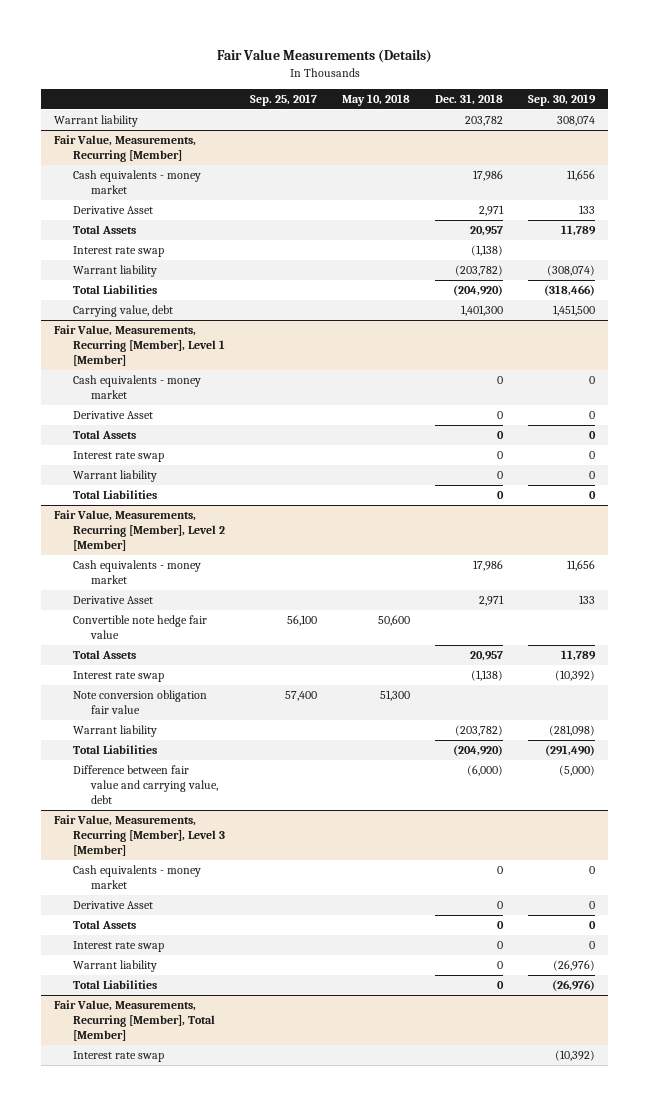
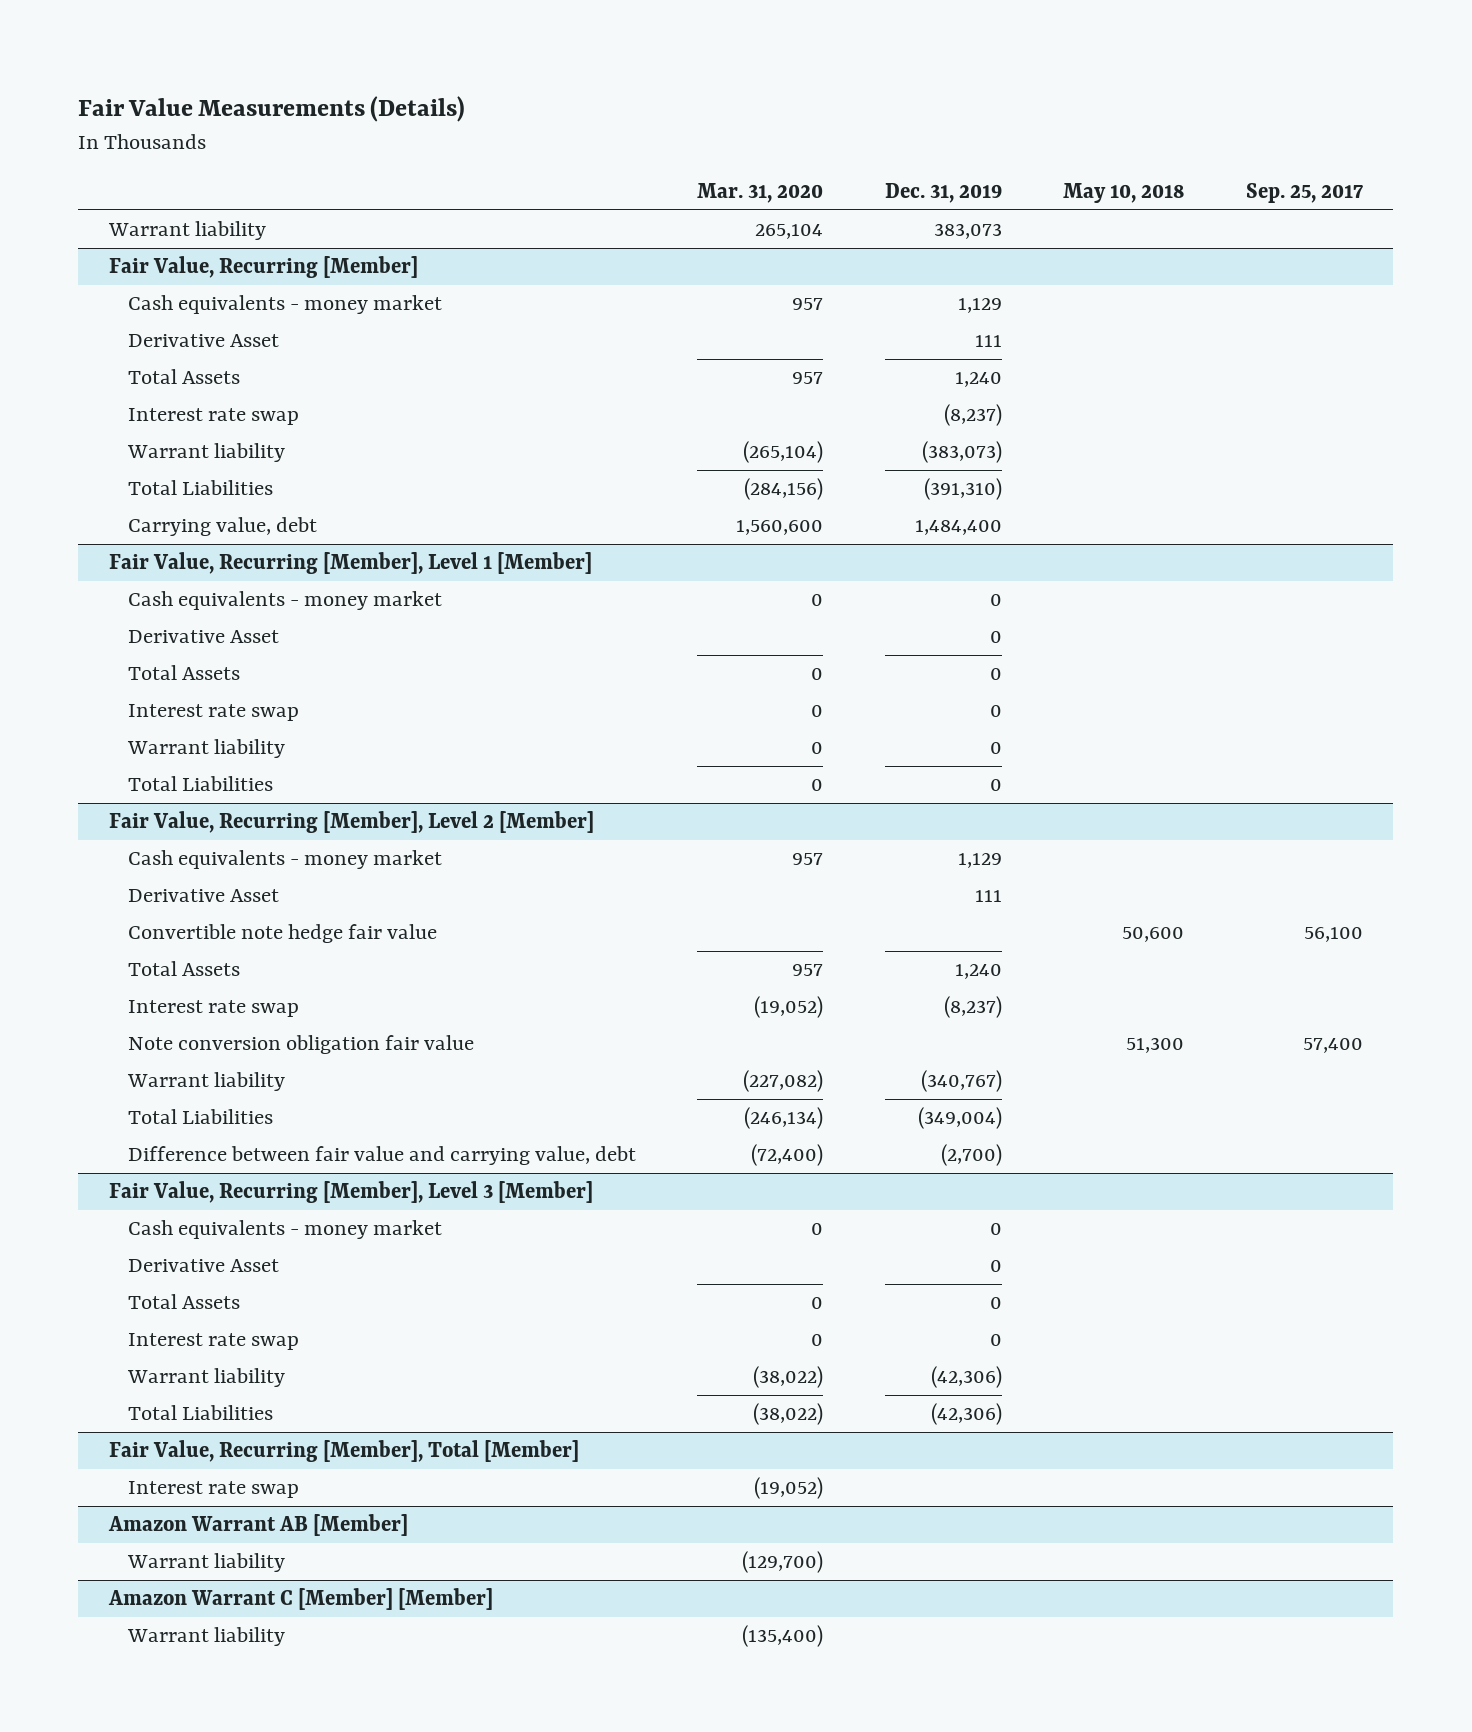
- | Sep. 25, 2017 | May 10, 2018 | Dec. 31, 2018 | Sep. 30, 2019
+ | Mar. 31, 2020 | Dec. 31, 2019 | May 10, 2018 | Sep. 25, 2017
- Fair Value, Measurements, Recurring [Member]
+ Fair Value, Recurring [Member]
- Fair Value, Measurements, Recurring [Member], Level 1 [Member]
+ Fair Value, Recurring [Member], Level 1 [Member]
- Fair Value, Measurements, Recurring [Member], Level 2 [Member]
+ Fair Value, Recurring [Member], Level 2 [Member]
- Fair Value, Measurements, Recurring [Member], Level 3 [Member]
+ Fair Value, Recurring [Member], Level 3 [Member]
- Fair Value, Measurements, Recurring [Member], Total [Member]
+ Fair Value, Recurring [Member], Total [Member]
+ Amazon Warrant AB [Member]
+ Warrant liability | (129,700) | | |
+ Amazon Warrant C [Member] [Member]
+ Warrant liability | (135,400) | | |

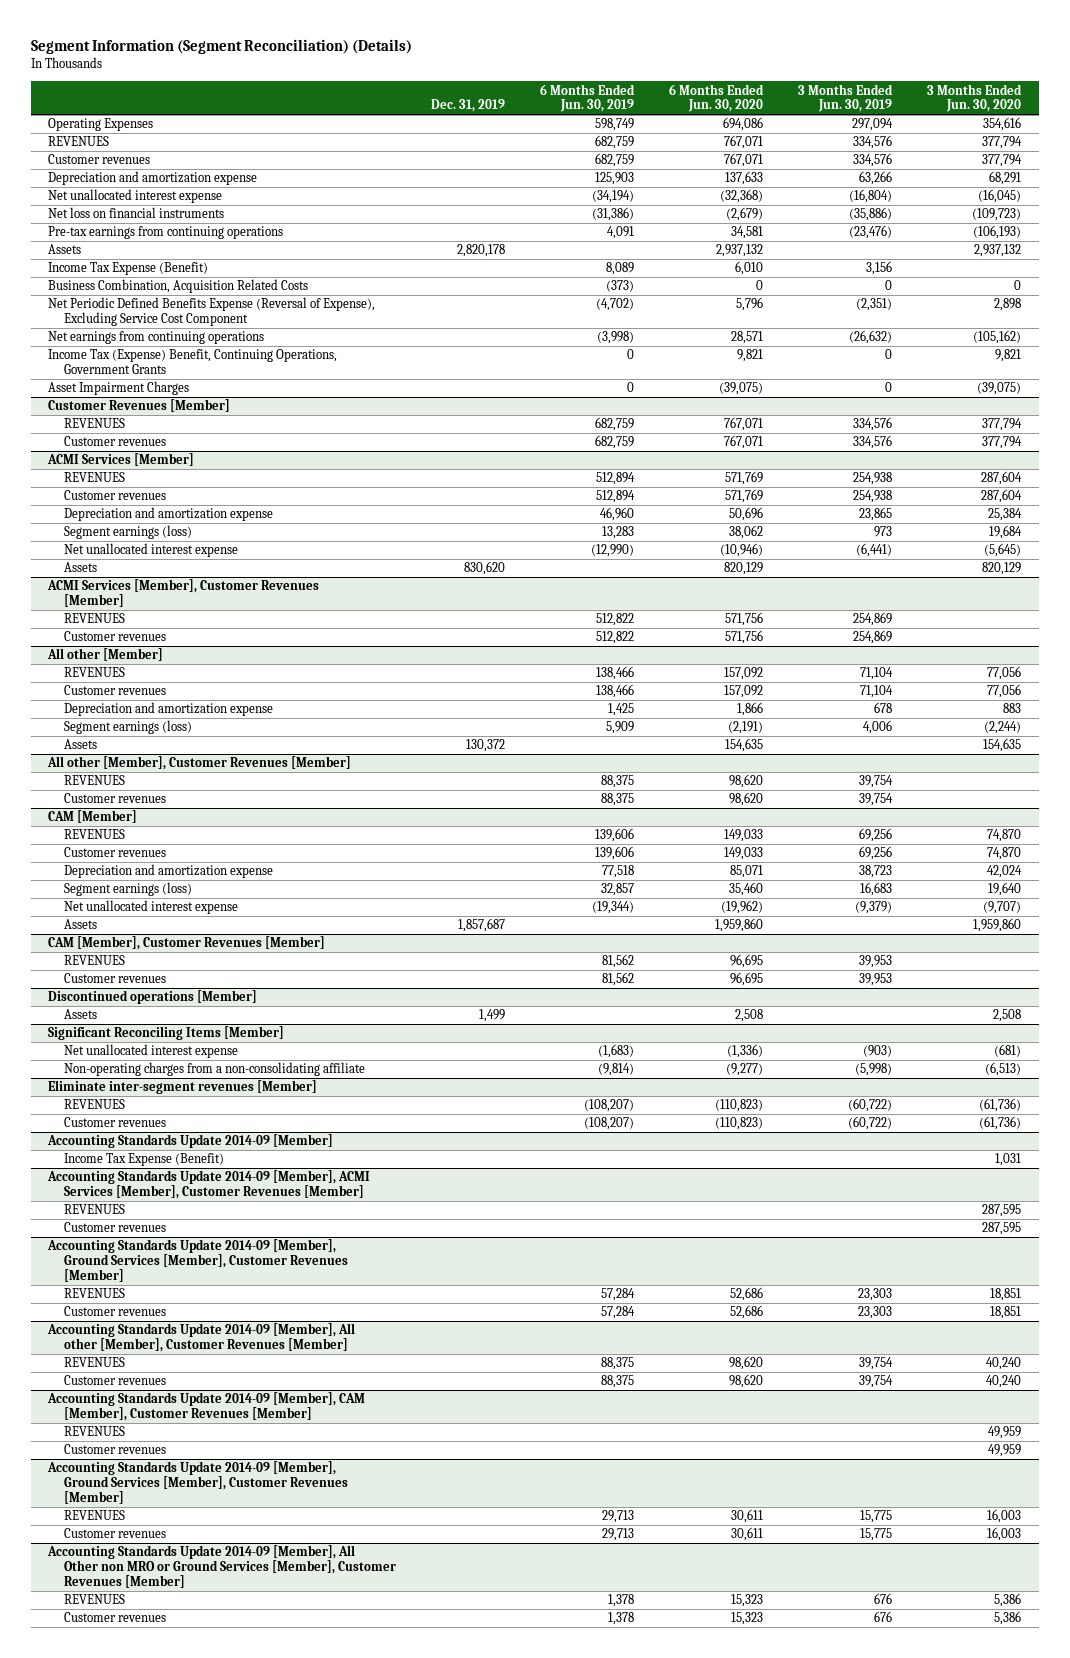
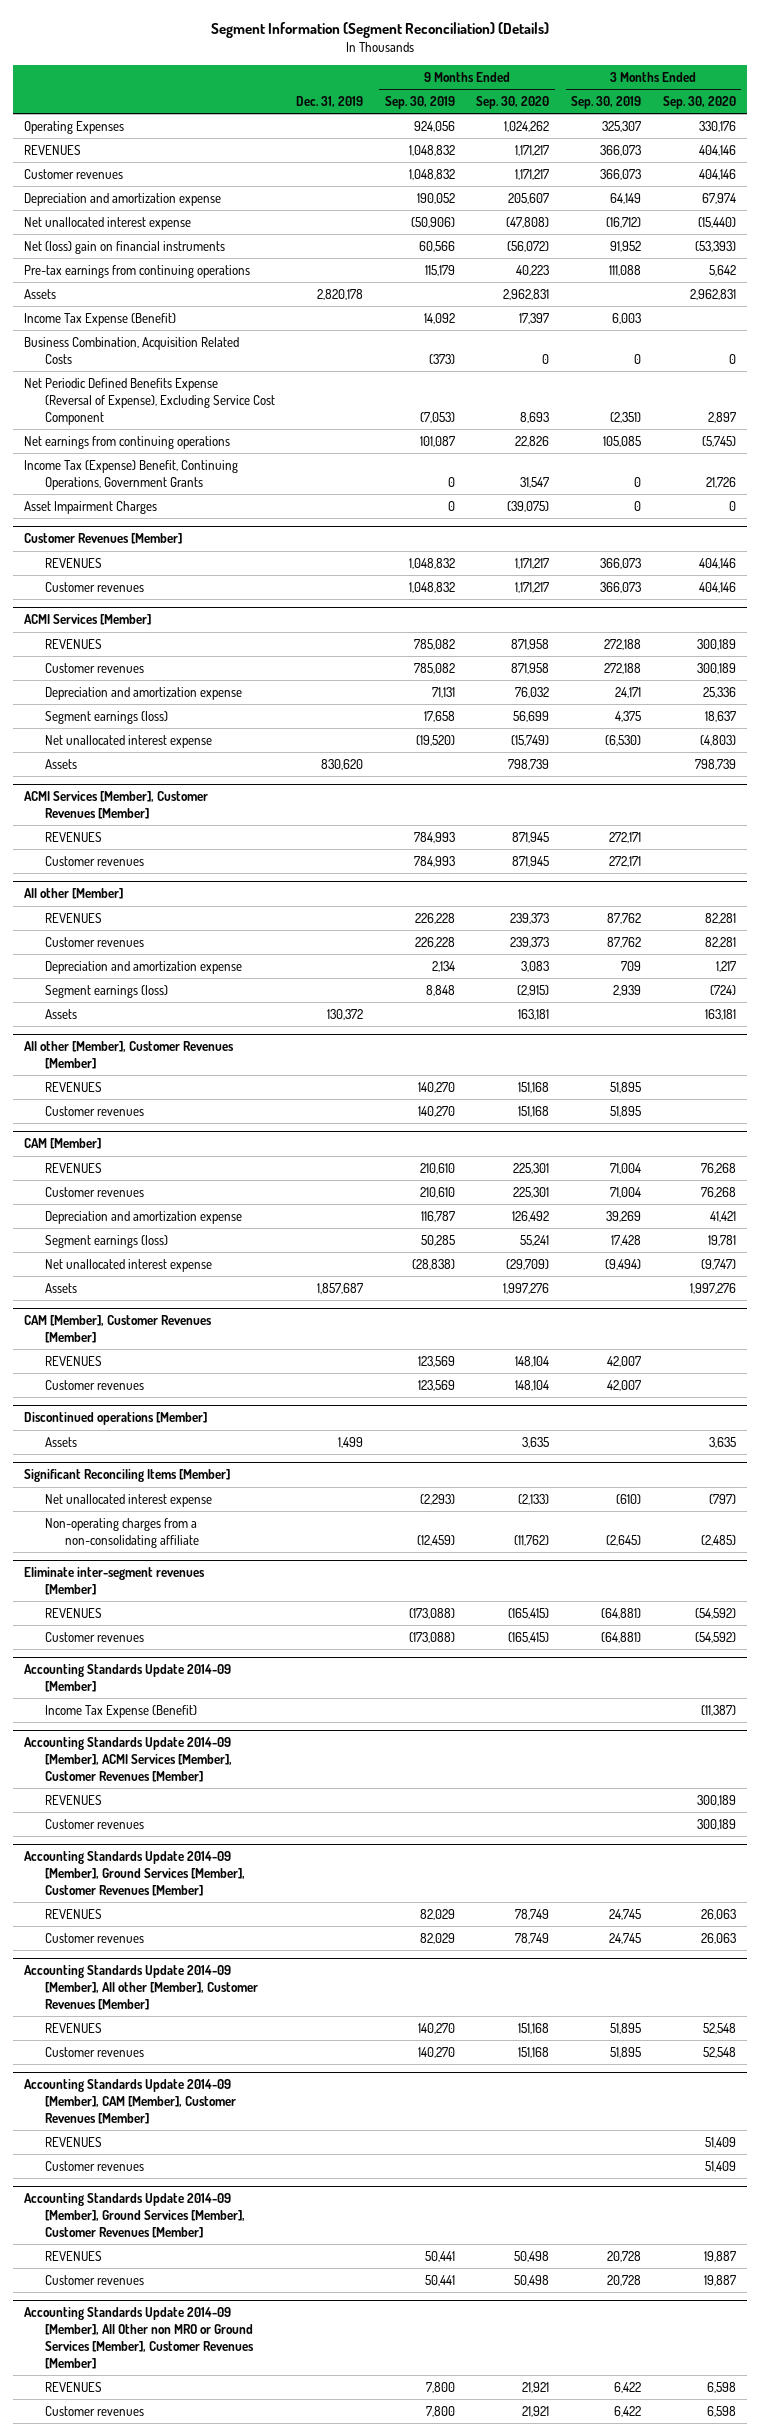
- | Dec. 31, 2019 | 6 Months Ended Jun. 30, 2019 | 6 Months Ended Jun. 30, 2020 | 3 Months Ended Jun. 30, 2019 | 3 Months Ended Jun. 30, 2020
+ | Dec. 31, 2019 | 9 Months Ended Sep. 30, 2019 | 9 Months Ended Sep. 30, 2020 | 3 Months Ended Sep. 30, 2019 | 3 Months Ended Sep. 30, 2020
- Net loss on financial instruments | | (31,386) | (2,679) | (35,886) | (109,723)
+ Net (loss) gain on financial instruments | | 60,566 | (56,072) | 91,952 | (53,393)

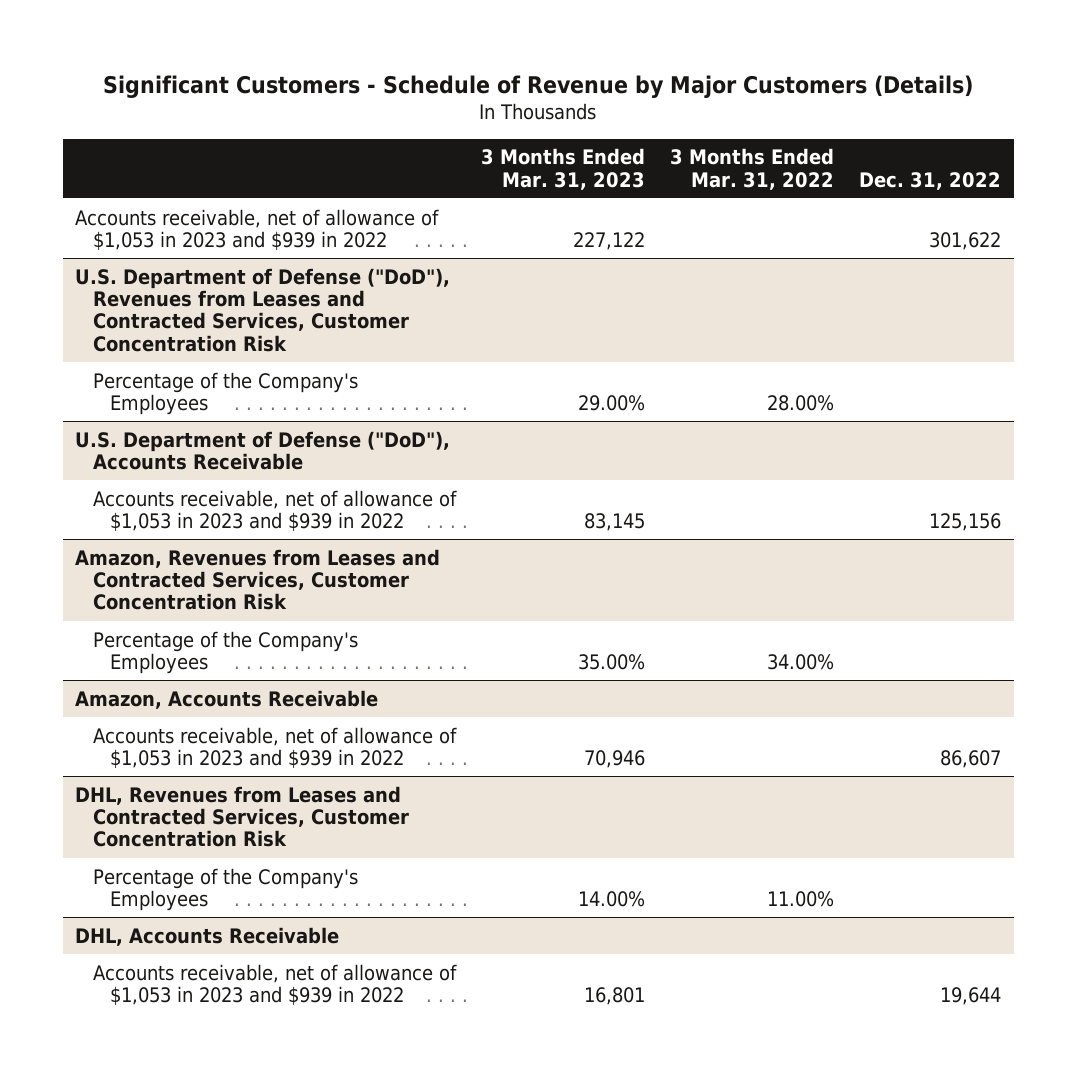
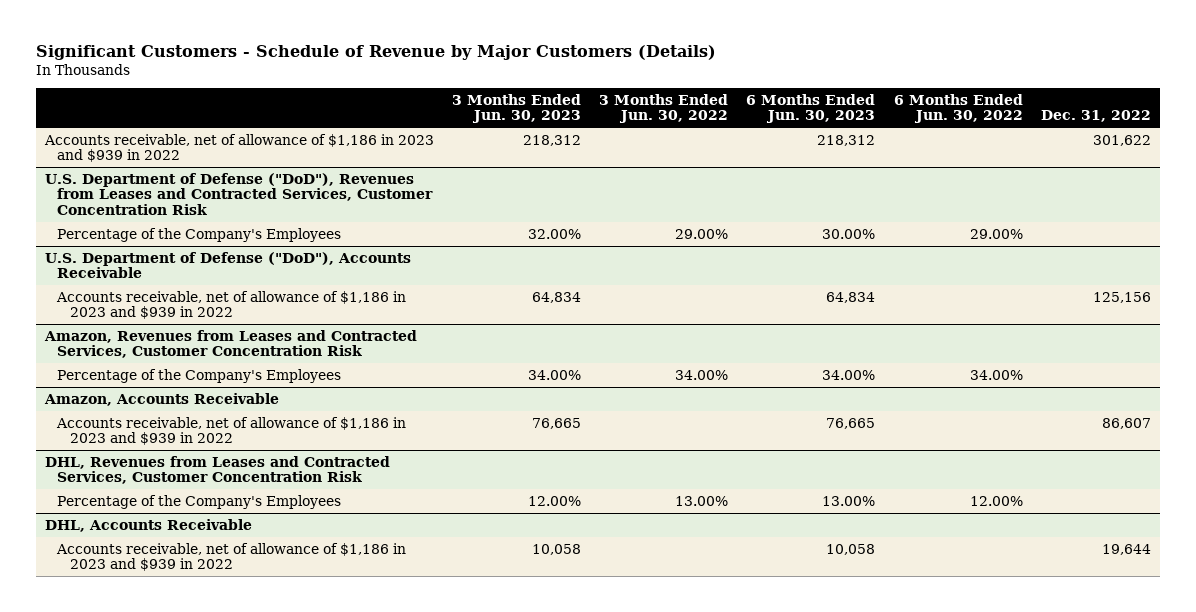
- | 3 Months Ended Mar. 31, 2023 | 3 Months Ended Mar. 31, 2022 | Dec. 31, 2022
+ | 3 Months Ended Jun. 30, 2023 | 3 Months Ended Jun. 30, 2022 | 6 Months Ended Jun. 30, 2023 | 6 Months Ended Jun. 30, 2022 | Dec. 31, 2022
- Accounts receivable, net of allowance of $1,053 in 2023 and $939 in 2022 | 227,122 | | 301,622
+ Accounts receivable, net of allowance of $1,186 in 2023 and $939 in 2022 | 218,312 | | 218,312 | | 301,622
@ U.S. Department of Defense ("DoD"), Accounts Receivable
- Accounts receivable, net of allowance of $1,053 in 2023 and $939 in 2022 | 83,145 | | 125,156
+ Accounts receivable, net of allowance of $1,186 in 2023 and $939 in 2022 | 64,834 | | 64,834 | | 125,156
@ Amazon, Accounts Receivable
- Accounts receivable, net of allowance of $1,053 in 2023 and $939 in 2022 | 70,946 | | 86,607
+ Accounts receivable, net of allowance of $1,186 in 2023 and $939 in 2022 | 76,665 | | 76,665 | | 86,607
@ DHL, Accounts Receivable
- Accounts receivable, net of allowance of $1,053 in 2023 and $939 in 2022 | 16,801 | | 19,644
+ Accounts receivable, net of allowance of $1,186 in 2023 and $939 in 2022 | 10,058 | | 10,058 | | 19,644

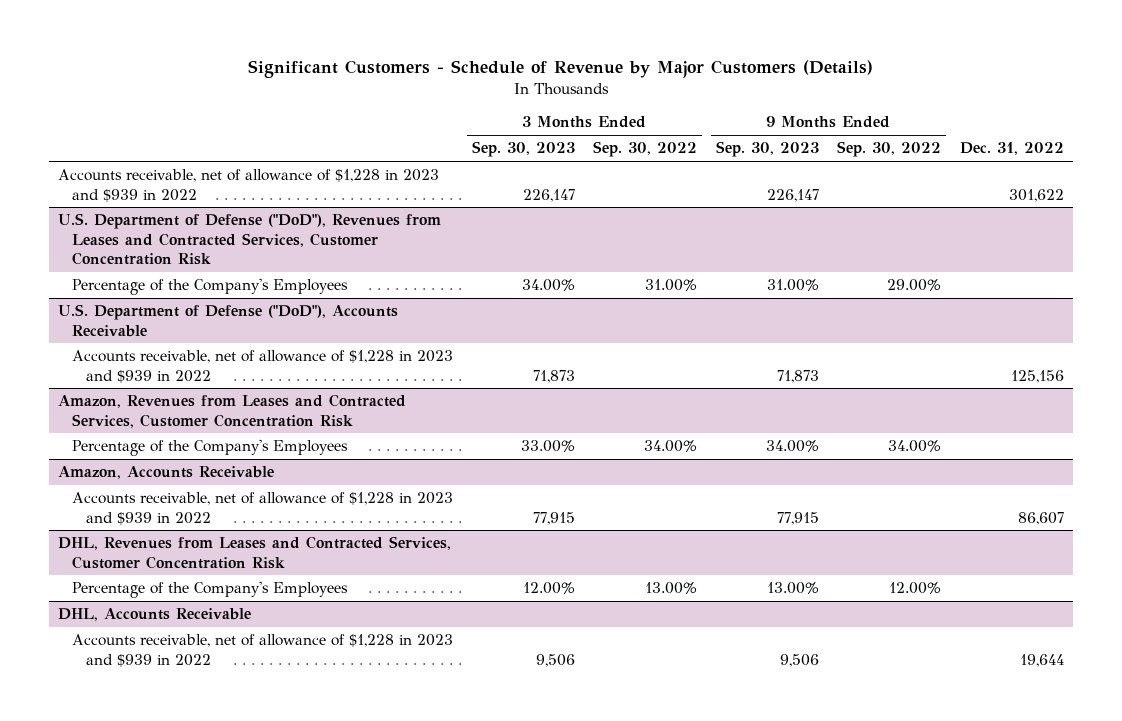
- | 3 Months Ended Jun. 30, 2023 | 3 Months Ended Jun. 30, 2022 | 6 Months Ended Jun. 30, 2023 | 6 Months Ended Jun. 30, 2022 | Dec. 31, 2022
+ | 3 Months Ended Sep. 30, 2023 | 3 Months Ended Sep. 30, 2022 | 9 Months Ended Sep. 30, 2023 | 9 Months Ended Sep. 30, 2022 | Dec. 31, 2022
- Accounts receivable, net of allowance of $1,186 in 2023 and $939 in 2022 | 218,312 | | 218,312 | | 301,622
+ Accounts receivable, net of allowance of $1,228 in 2023 and $939 in 2022 | 226,147 | | 226,147 | | 301,622
@ U.S. Department of Defense ("DoD"), Accounts Receivable
- Accounts receivable, net of allowance of $1,186 in 2023 and $939 in 2022 | 64,834 | | 64,834 | | 125,156
+ Accounts receivable, net of allowance of $1,228 in 2023 and $939 in 2022 | 71,873 | | 71,873 | | 125,156
@ Amazon, Accounts Receivable
- Accounts receivable, net of allowance of $1,186 in 2023 and $939 in 2022 | 76,665 | | 76,665 | | 86,607
+ Accounts receivable, net of allowance of $1,228 in 2023 and $939 in 2022 | 77,915 | | 77,915 | | 86,607
@ DHL, Accounts Receivable
- Accounts receivable, net of allowance of $1,186 in 2023 and $939 in 2022 | 10,058 | | 10,058 | | 19,644
+ Accounts receivable, net of allowance of $1,228 in 2023 and $939 in 2022 | 9,506 | | 9,506 | | 19,644

